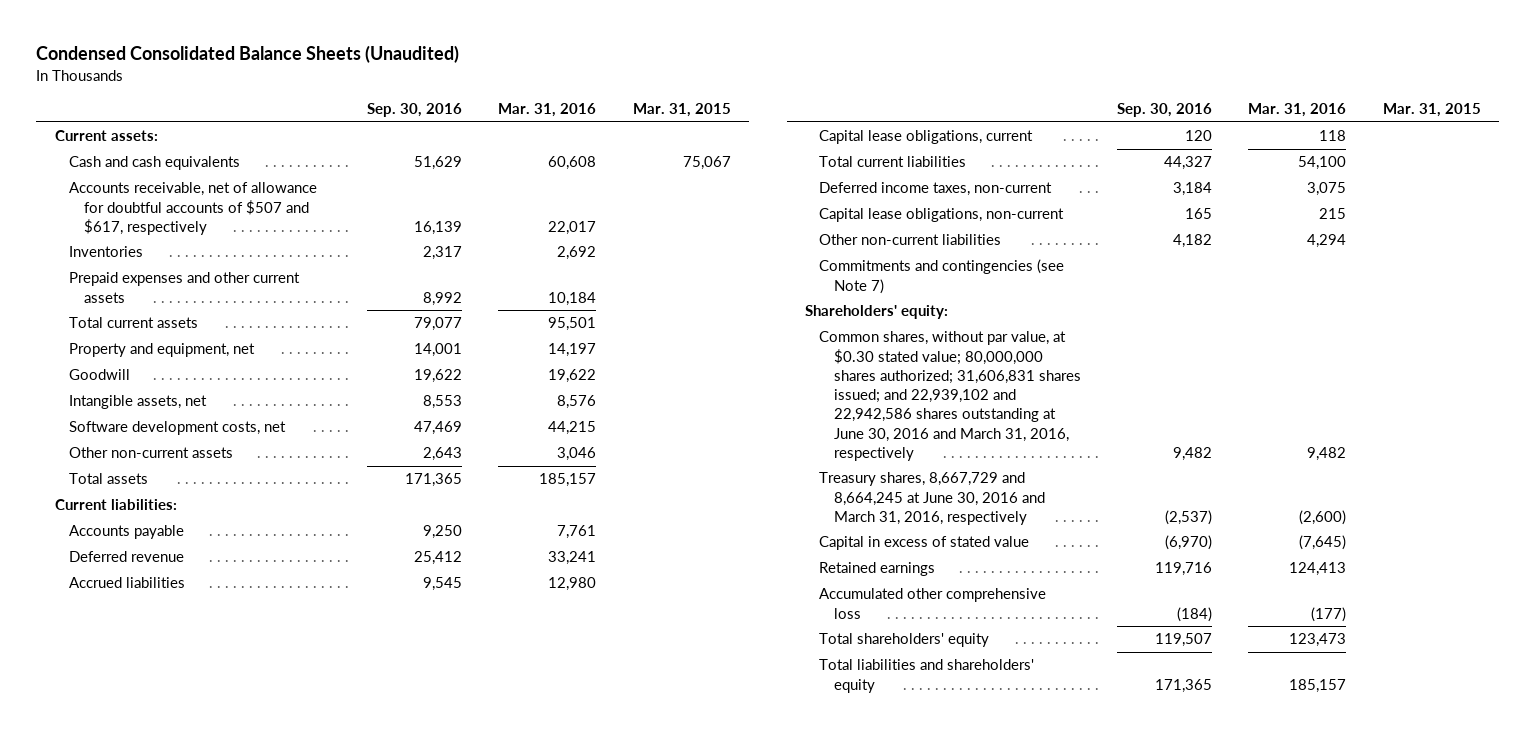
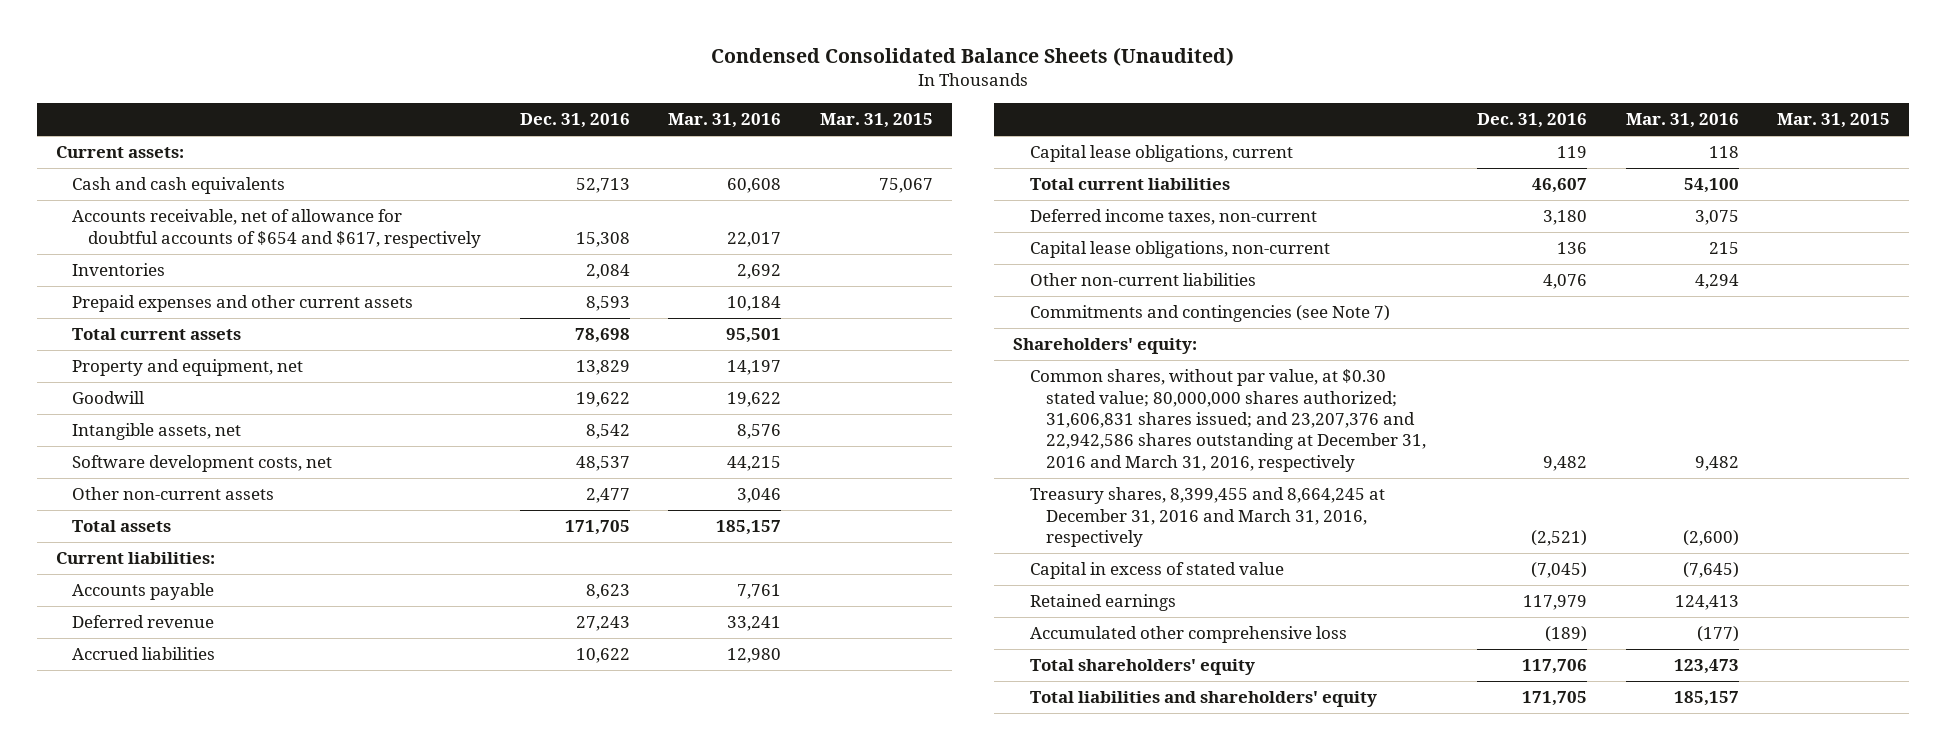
- | Sep. 30, 2016 | Mar. 31, 2016 | Mar. 31, 2015
+ | Dec. 31, 2016 | Mar. 31, 2016 | Mar. 31, 2015
- Accounts receivable, net of allowance for doubtful accounts of $507 and $617, respectively | 16,139 | 22,017 |
+ Accounts receivable, net of allowance for doubtful accounts of $654 and $617, respectively | 15,308 | 22,017 |
- Common shares, without par value, at $0.30 stated value; 80,000,000 shares authorized; 31,606,831 shares issued; and 22,939,102 and 22,942,586 shares outstanding at June 30, 2016 and March 31, 2016, respectively | 9,482 | 9,482 |
- Treasury shares, 8,667,729 and 8,664,245 at June 30, 2016 and March 31, 2016, respectively | (2,537) | (2,600) |
+ Common shares, without par value, at $0.30 stated value; 80,000,000 shares authorized; 31,606,831 shares issued; and 23,207,376 and 22,942,586 shares outstanding at December 31, 2016 and March 31, 2016, respectively | 9,482 | 9,482 |
+ Treasury shares, 8,399,455 and 8,664,245 at December 31, 2016 and March 31, 2016, respectively | (2,521) | (2,600) |

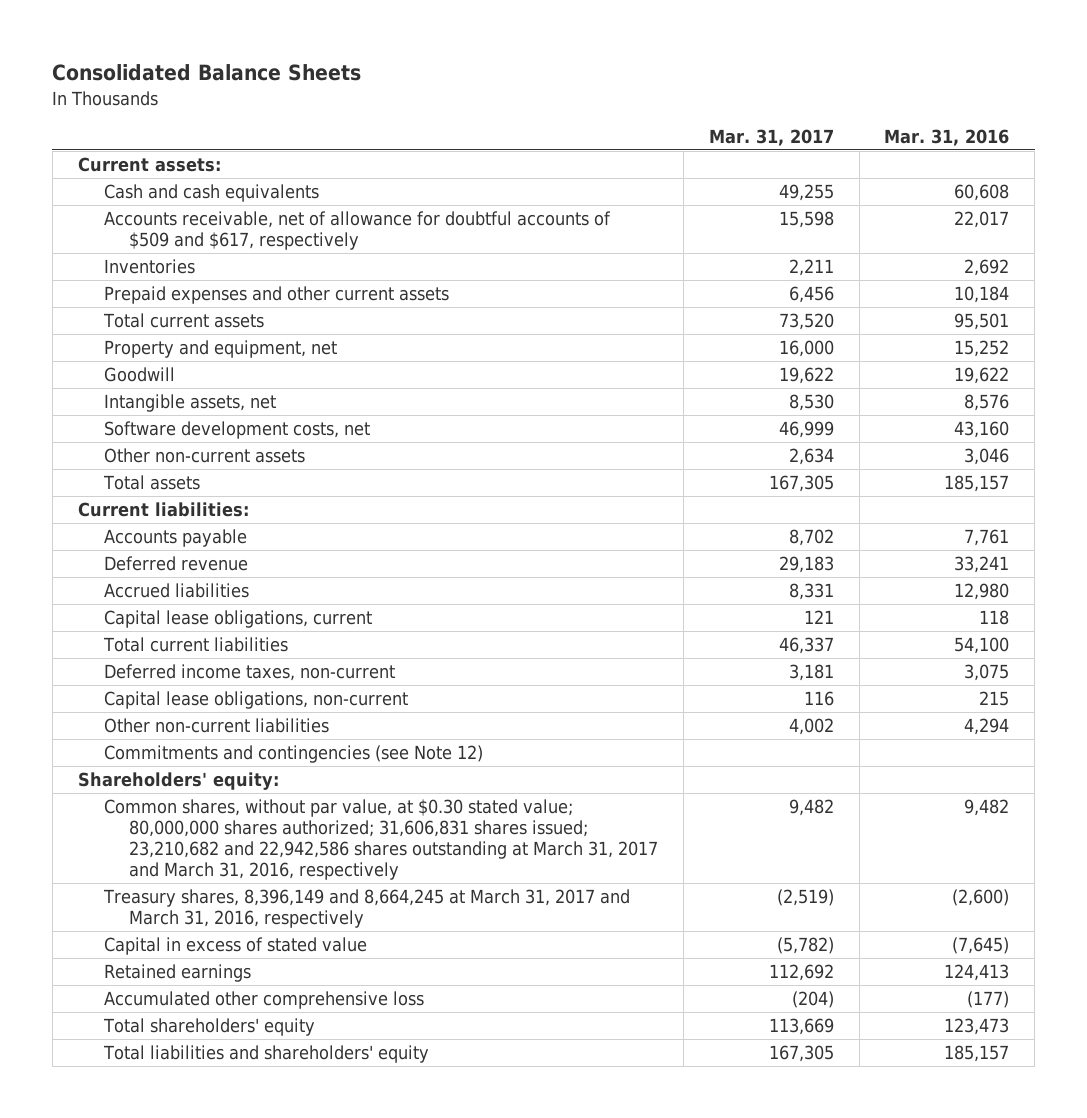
- Condensed Consolidated Balance Sheets (Unaudited)
+ Consolidated Balance Sheets
- | Dec. 31, 2016 | Mar. 31, 2016 | Mar. 31, 2015
+ | Mar. 31, 2017 | Mar. 31, 2016
- Accounts receivable, net of allowance for doubtful accounts of $654 and $617, respectively | 15,308 | 22,017 |
+ Accounts receivable, net of allowance for doubtful accounts of $509 and $617, respectively | 15,598 | 22,017
- Property and equipment, net | 13,829 | 14,197 |
+ Property and equipment, net | 16,000 | 15,252
- Software development costs, net | 48,537 | 44,215 |
+ Software development costs, net | 46,999 | 43,160
- Commitments and contingencies (see Note 7)
+ Commitments and contingencies (see Note 12)
- Common shares, without par value, at $0.30 stated value; 80,000,000 shares authorized; 31,606,831 shares issued; and 23,207,376 and 22,942,586 shares outstanding at December 31, 2016 and March 31, 2016, respectively | 9,482 | 9,482 |
- Treasury shares, 8,399,455 and 8,664,245 at December 31, 2016 and March 31, 2016, respectively | (2,521) | (2,600) |
+ Common shares, without par value, at $0.30 stated value; 80,000,000 shares authorized; 31,606,831 shares issued; 23,210,682 and 22,942,586 shares outstanding at March 31, 2017 and March 31, 2016, respectively | 9,482 | 9,482
+ Treasury shares, 8,396,149 and 8,664,245 at March 31, 2017 and March 31, 2016, respectively | (2,519) | (2,600)

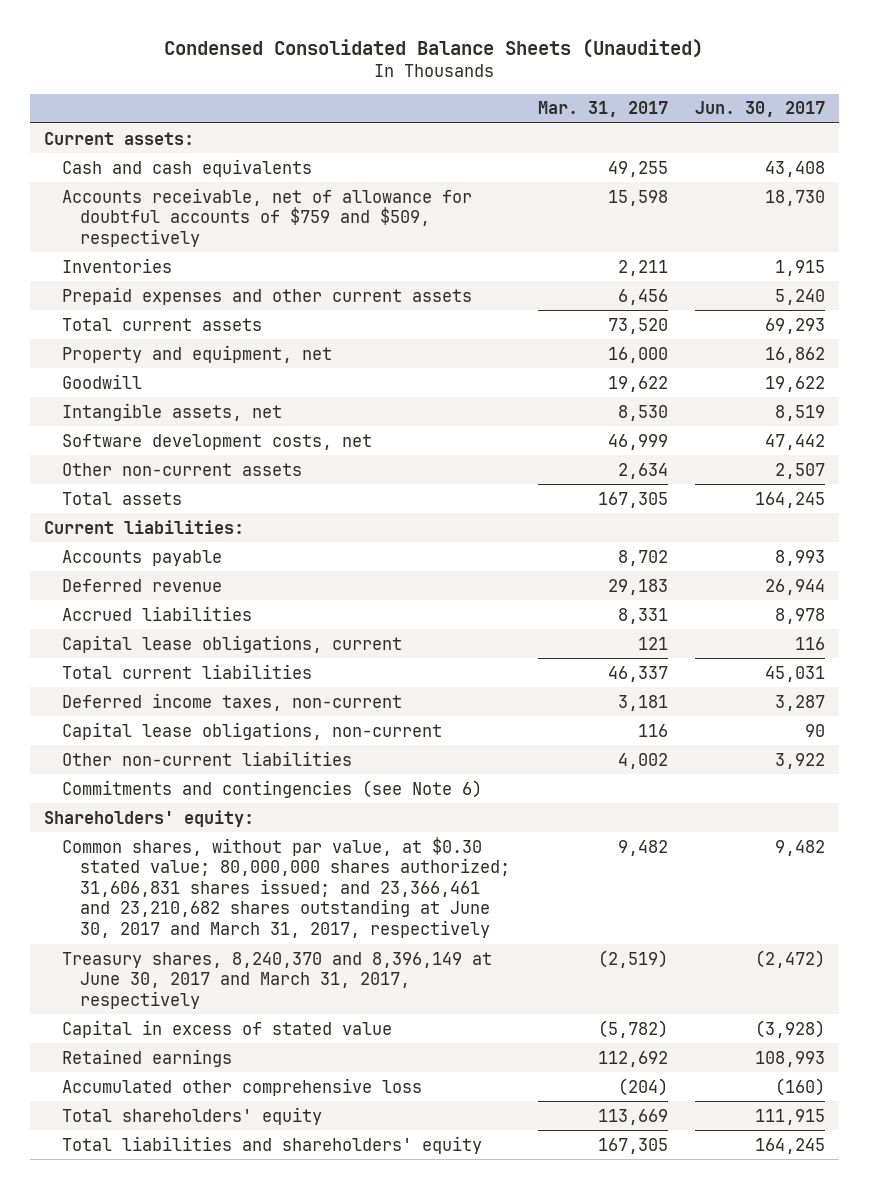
- Consolidated Balance Sheets
+ Condensed Consolidated Balance Sheets (Unaudited)
- | Mar. 31, 2017 | Mar. 31, 2016
+ | Mar. 31, 2017 | Jun. 30, 2017
- Accounts receivable, net of allowance for doubtful accounts of $509 and $617, respectively | 15,598 | 22,017
+ Accounts receivable, net of allowance for doubtful accounts of $759 and $509, respectively | 15,598 | 18,730
- Commitments and contingencies (see Note 12)
+ Commitments and contingencies (see Note 6)
- Common shares, without par value, at $0.30 stated value; 80,000,000 shares authorized; 31,606,831 shares issued; 23,210,682 and 22,942,586 shares outstanding at March 31, 2017 and March 31, 2016, respectively | 9,482 | 9,482
- Treasury shares, 8,396,149 and 8,664,245 at March 31, 2017 and March 31, 2016, respectively | (2,519) | (2,600)
+ Common shares, without par value, at $0.30 stated value; 80,000,000 shares authorized; 31,606,831 shares issued; and 23,366,461 and 23,210,682 shares outstanding at June 30, 2017 and March 31, 2017, respectively | 9,482 | 9,482
+ Treasury shares, 8,240,370 and 8,396,149 at June 30, 2017 and March 31, 2017, respectively | (2,519) | (2,472)

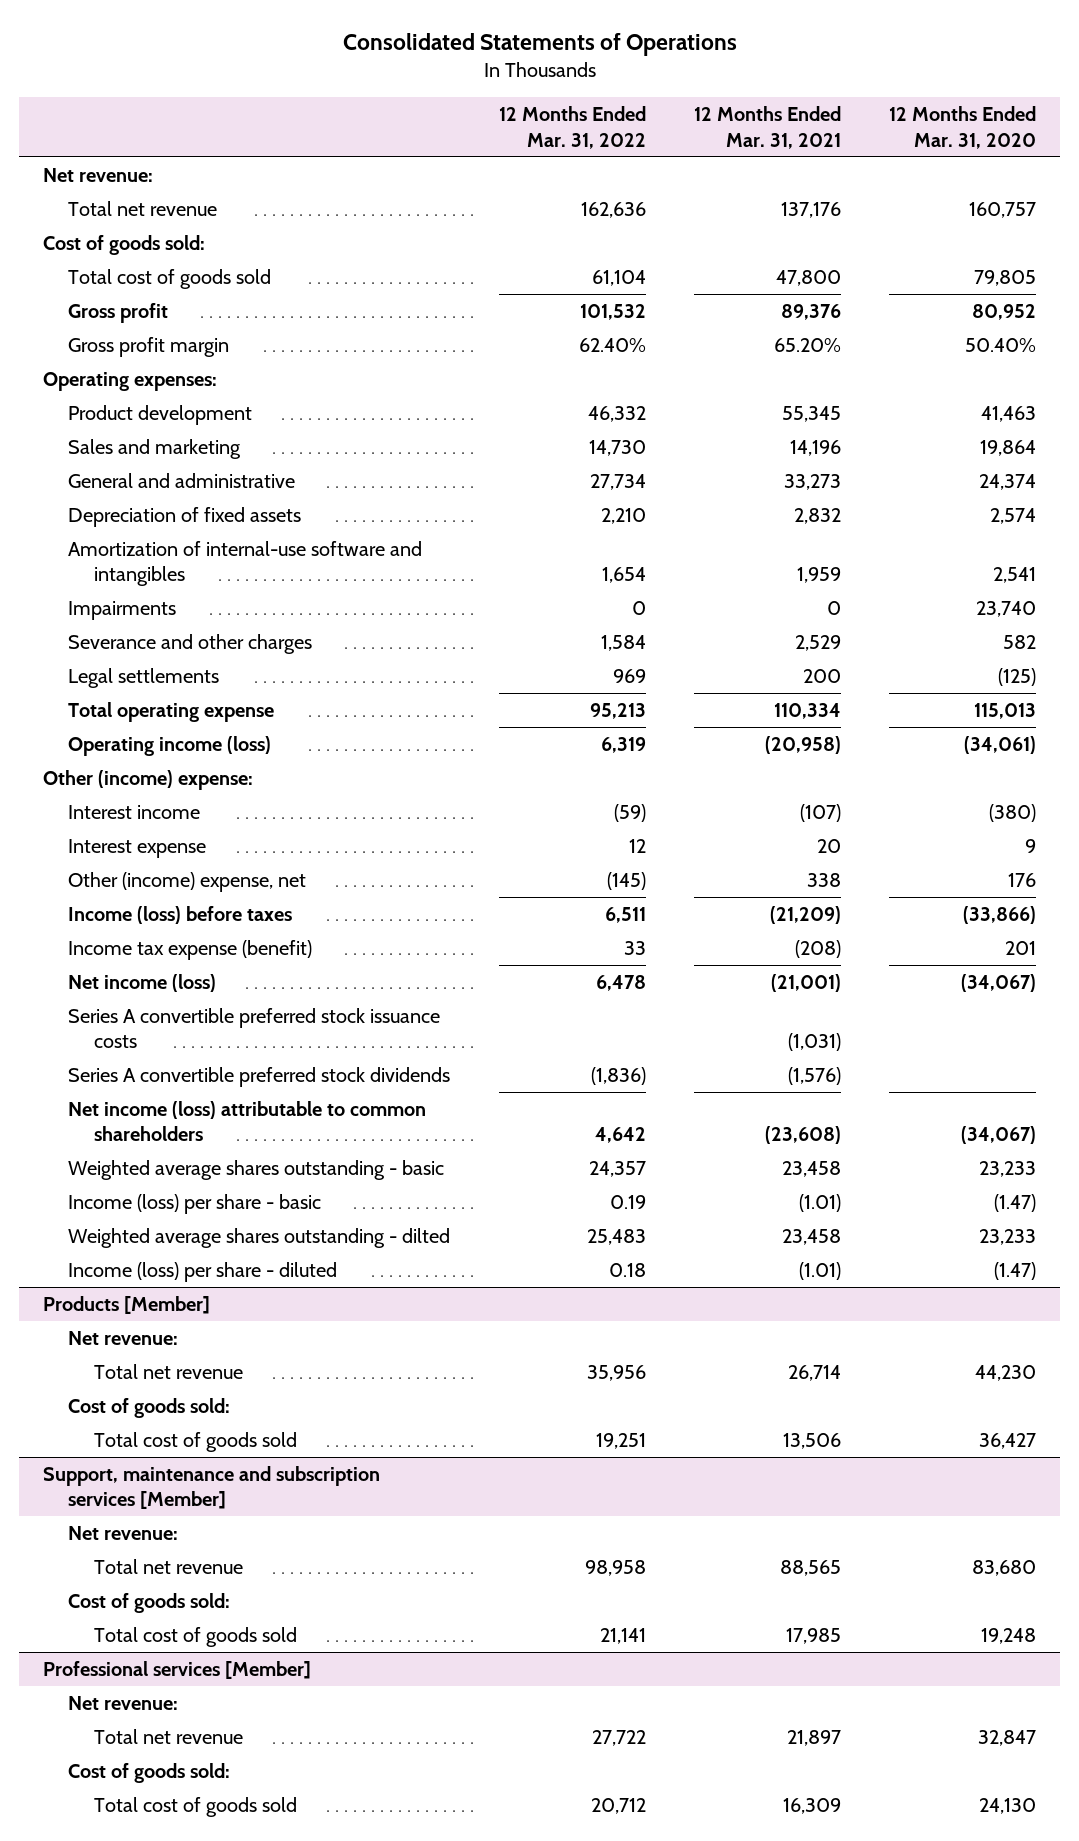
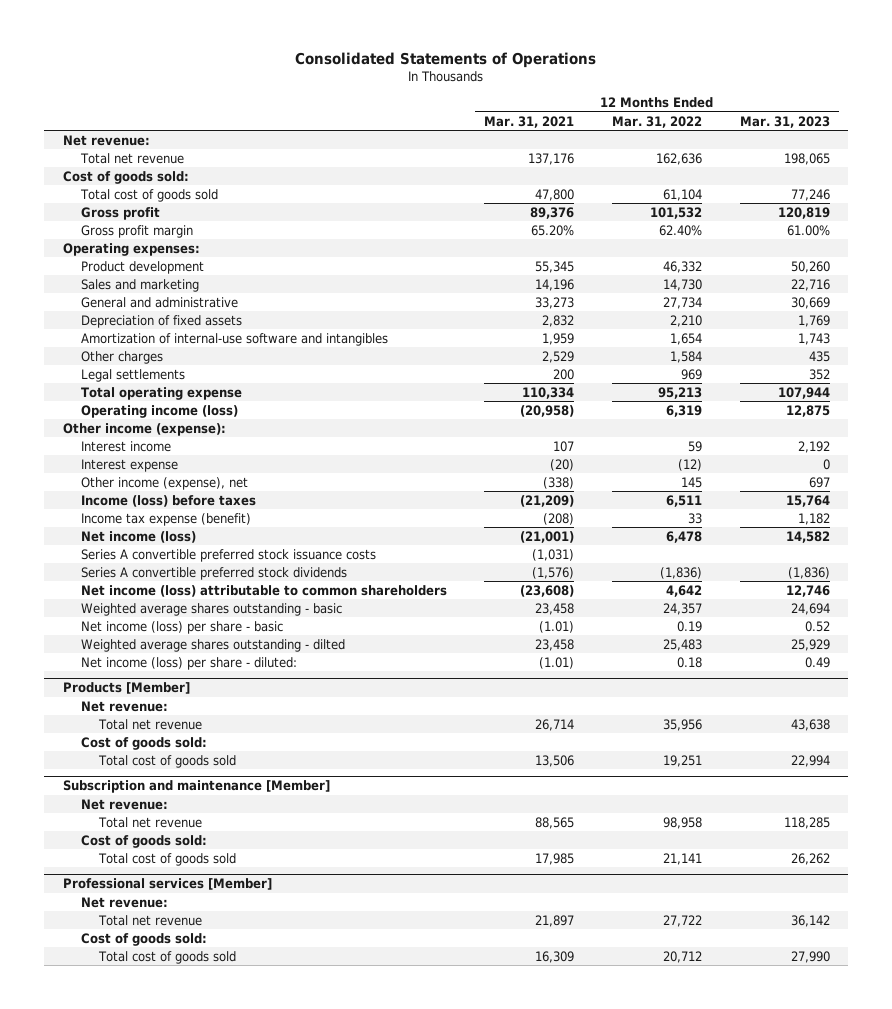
- | 12 Months Ended Mar. 31, 2022 | 12 Months Ended Mar. 31, 2021 | 12 Months Ended Mar. 31, 2020
+ | 12 Months Ended Mar. 31, 2021 | 12 Months Ended Mar. 31, 2022 | 12 Months Ended Mar. 31, 2023
- Impairments | 0 | 0 | 23,740
- Severance and other charges | 1,584 | 2,529 | 582
+ Other charges | 2,529 | 1,584 | 435
- Other (income) expense:
- Interest income | (59) | (107) | (380)
- Interest expense | 12 | 20 | 9
- Other (income) expense, net | (145) | 338 | 176
+ Other income (expense):
+ Interest income | 107 | 59 | 2,192
+ Interest expense | (20) | (12) | 0
+ Other income (expense), net | (338) | 145 | 697
- Income (loss) per share - basic | 0.19 | (1.01) | (1.47)
+ Net income (loss) per share - basic | (1.01) | 0.19 | 0.52
- Income (loss) per share - diluted | 0.18 | (1.01) | (1.47)
+ Net income (loss) per share - diluted: | (1.01) | 0.18 | 0.49
- Support, maintenance and subscription services [Member]
+ Subscription and maintenance [Member]

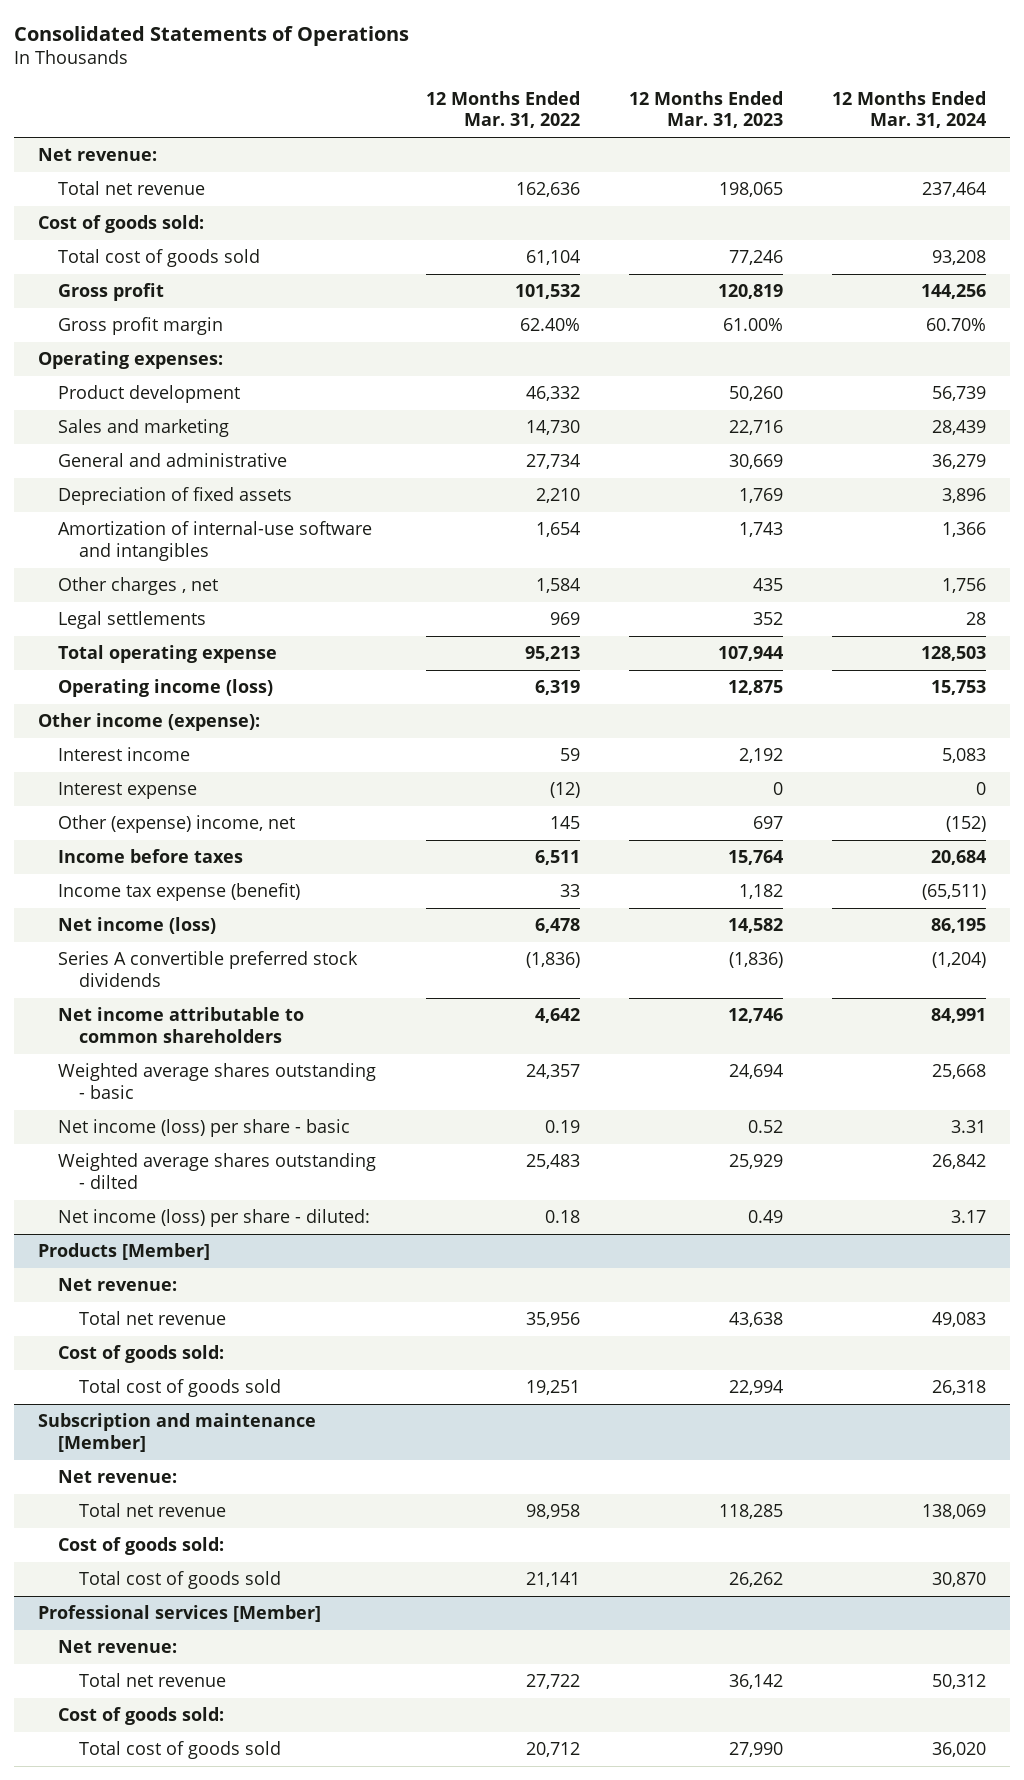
- | 12 Months Ended Mar. 31, 2021 | 12 Months Ended Mar. 31, 2022 | 12 Months Ended Mar. 31, 2023
+ | 12 Months Ended Mar. 31, 2022 | 12 Months Ended Mar. 31, 2023 | 12 Months Ended Mar. 31, 2024
- Other charges | 2,529 | 1,584 | 435
+ Other charges , net | 1,584 | 435 | 1,756
- Other income (expense), net | (338) | 145 | 697
- Income (loss) before taxes | (21,209) | 6,511 | 15,764
+ Other (expense) income, net | 145 | 697 | (152)
+ Income before taxes | 6,511 | 15,764 | 20,684
- Series A convertible preferred stock issuance costs | (1,031) | |
- Net income (loss) attributable to common shareholders | (23,608) | 4,642 | 12,746
+ Net income attributable to common shareholders | 4,642 | 12,746 | 84,991

